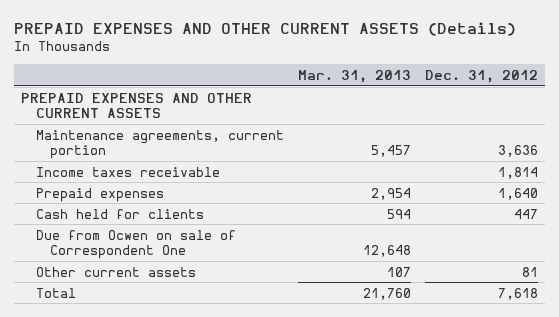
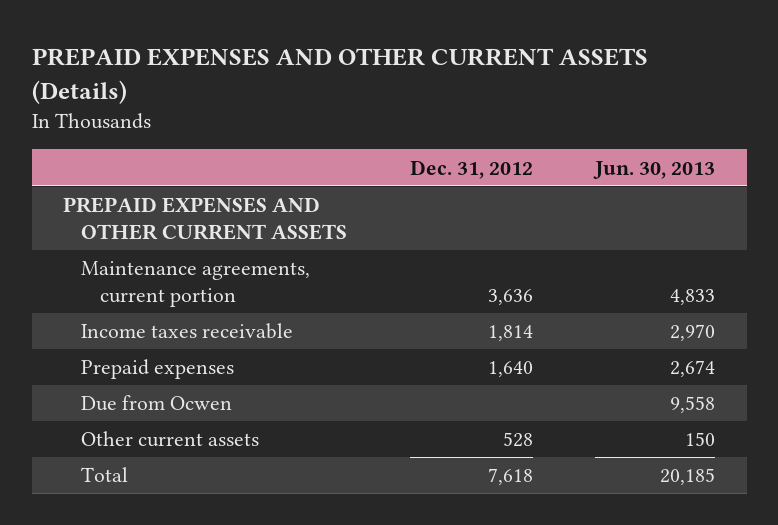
- | Mar. 31, 2013 | Dec. 31, 2012
+ | Dec. 31, 2012 | Jun. 30, 2013
- Cash held for clients | 594 | 447
- Due from Ocwen on sale of Correspondent One | 12,648 |
- Other current assets | 107 | 81
+ Due from Ocwen | | 9,558
+ Other current assets | 528 | 150

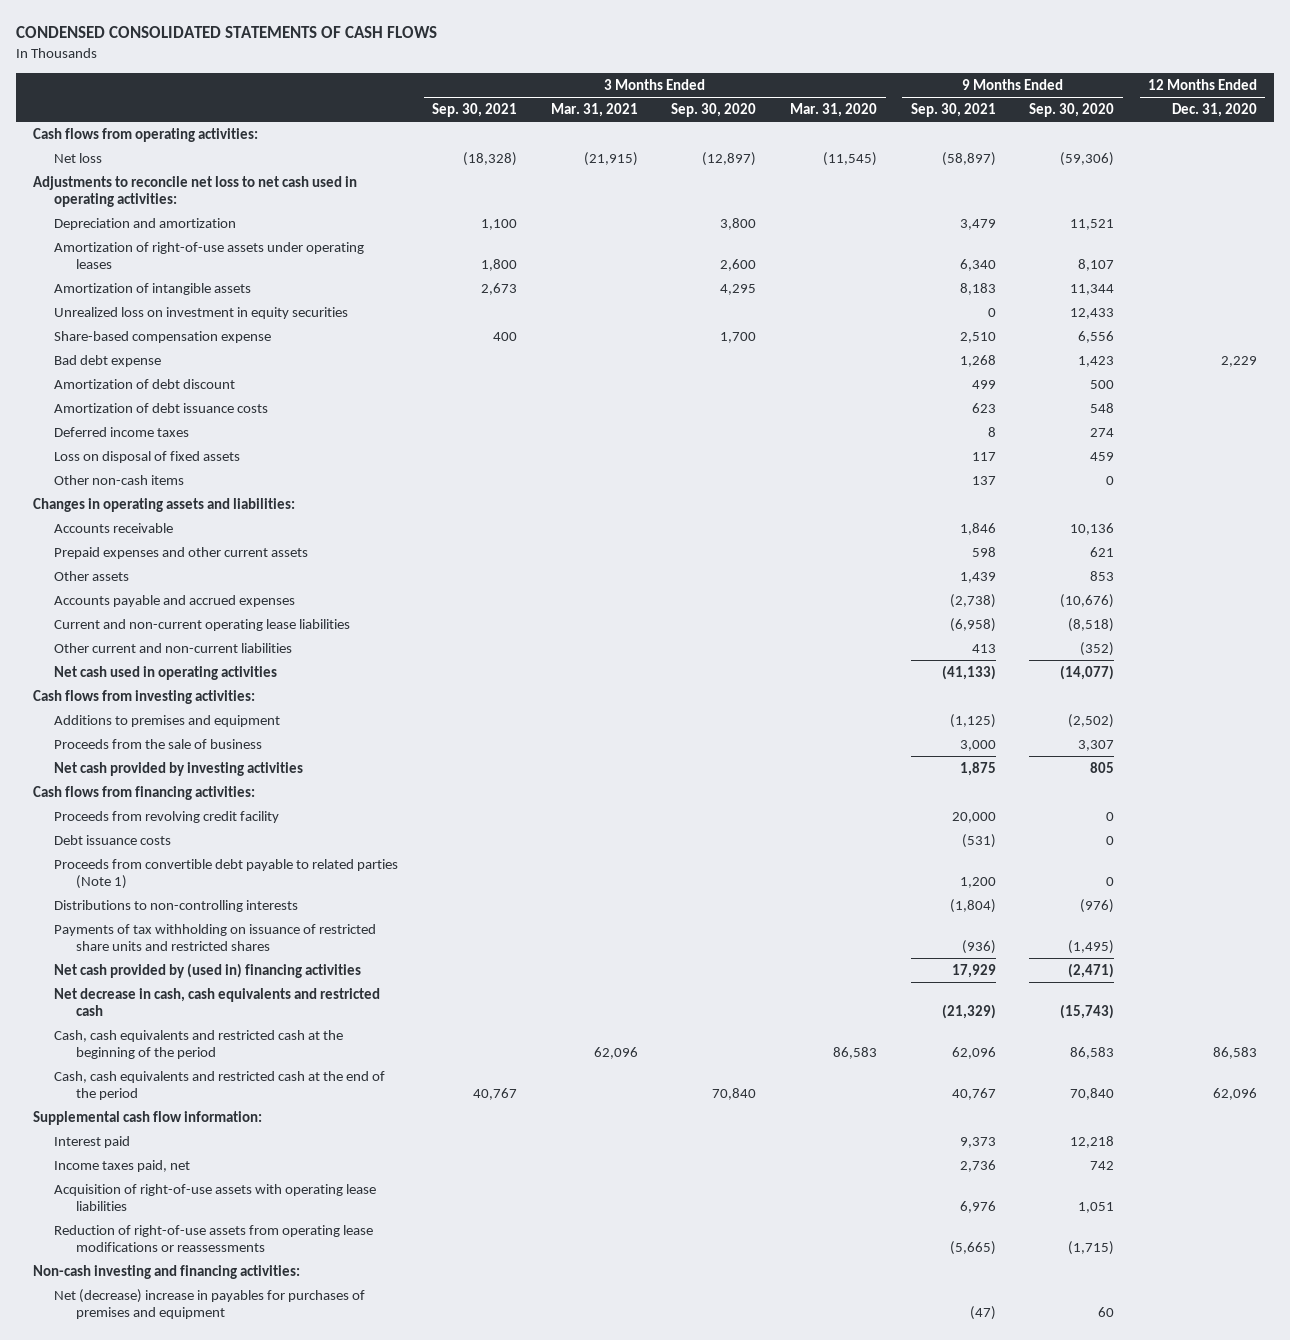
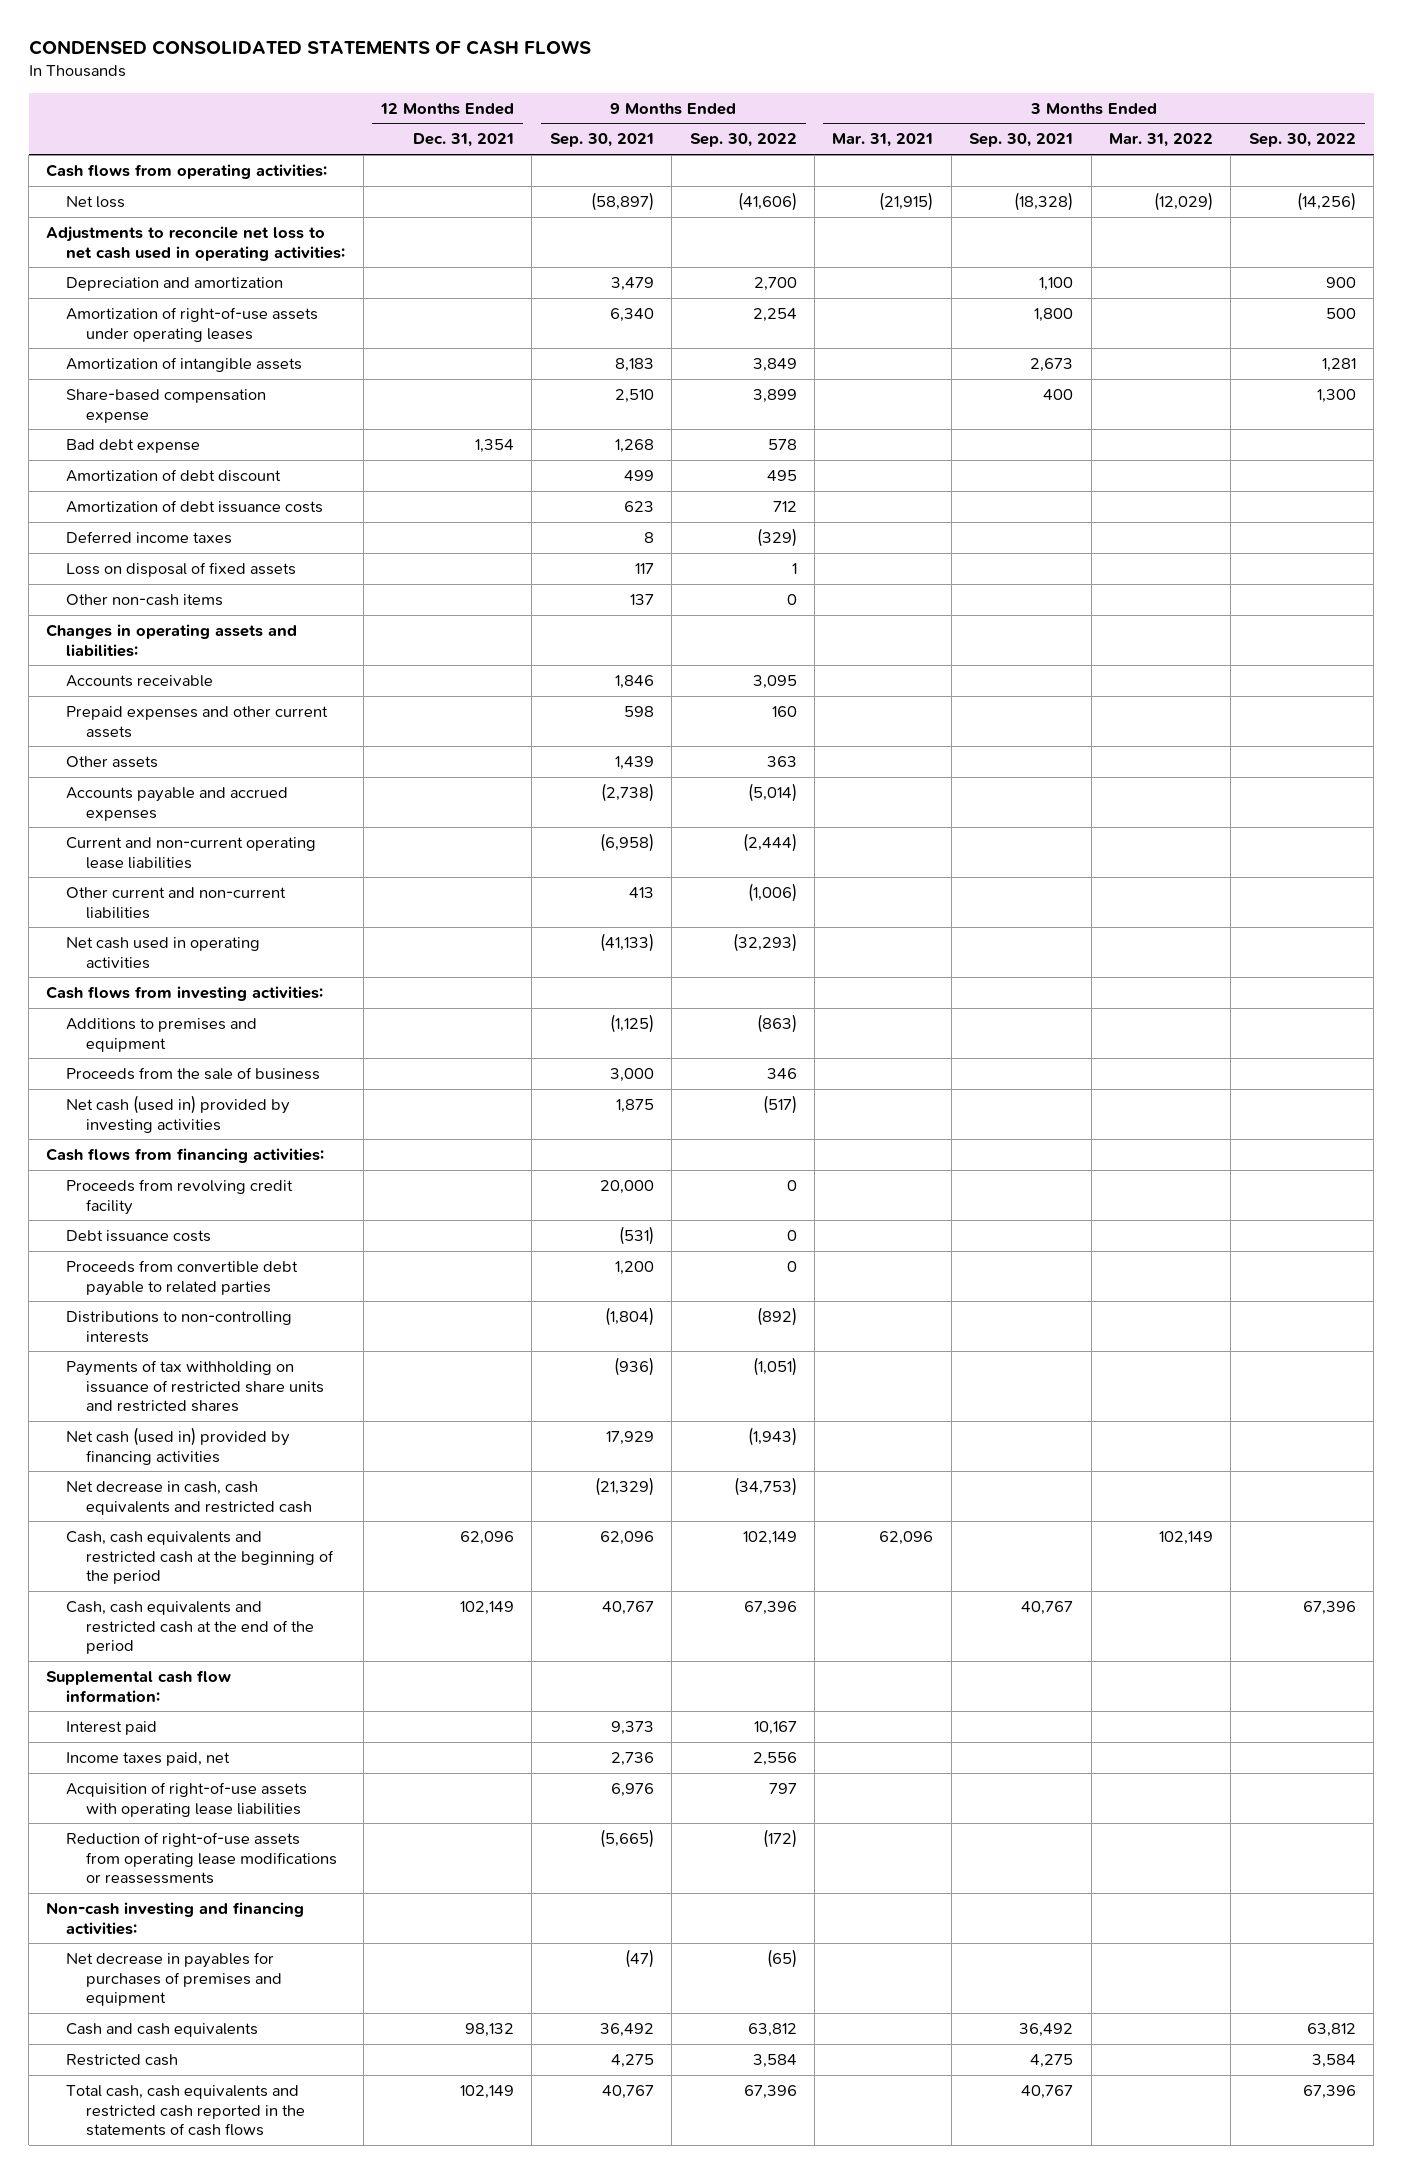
- | 3 Months Ended Sep. 30, 2021 | 3 Months Ended Mar. 31, 2021 | 3 Months Ended Sep. 30, 2020 | 3 Months Ended Mar. 31, 2020 | 9 Months Ended Sep. 30, 2021 | 9 Months Ended Sep. 30, 2020 | 12 Months Ended Dec. 31, 2020
+ | 12 Months Ended Dec. 31, 2021 | 9 Months Ended Sep. 30, 2021 | 9 Months Ended Sep. 30, 2022 | 3 Months Ended Mar. 31, 2021 | 3 Months Ended Sep. 30, 2021 | 3 Months Ended Mar. 31, 2022 | 3 Months Ended Sep. 30, 2022
- Unrealized loss on investment in equity securities | | | | | 0 | 12,433 |
- Net cash provided by investing activities | | | | | 1,875 | 805 |
+ Net cash (used in) provided by investing activities | | 1,875 | (517) | | | |
- Proceeds from convertible debt payable to related parties (Note 1) | | | | | 1,200 | 0 |
+ Proceeds from convertible debt payable to related parties | | 1,200 | 0 | | | |
- Net cash provided by (used in) financing activities | | | | | 17,929 | (2,471) |
+ Net cash (used in) provided by financing activities | | 17,929 | (1,943) | | | |
- Net (decrease) increase in payables for purchases of premises and equipment | | | | | (47) | 60 |
+ Net decrease in payables for purchases of premises and equipment | | (47) | (65) | | | |
+ Cash and cash equivalents | 98,132 | 36,492 | 63,812 | | 36,492 | | 63,812
+ Restricted cash | | 4,275 | 3,584 | | 4,275 | | 3,584
+ Total cash, cash equivalents and restricted cash reported in the statements of cash flows | 102,149 | 40,767 | 67,396 | | 40,767 | | 67,396

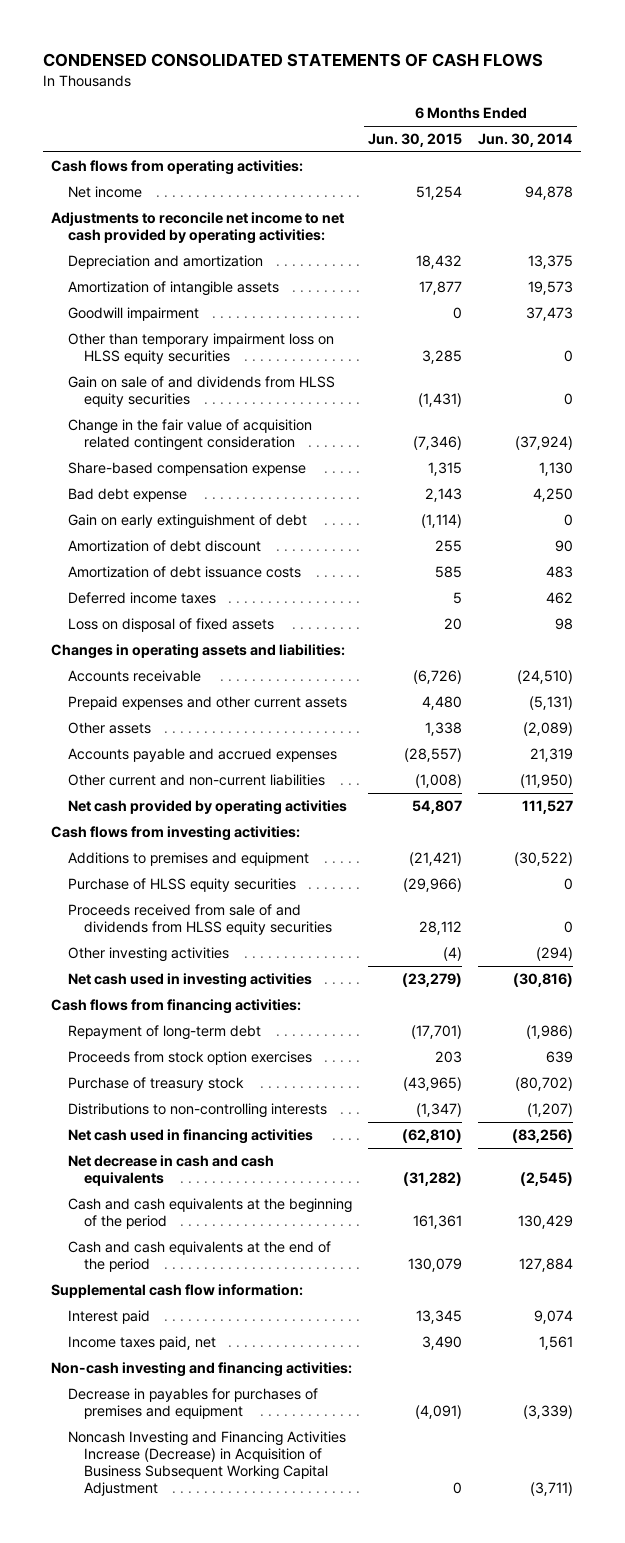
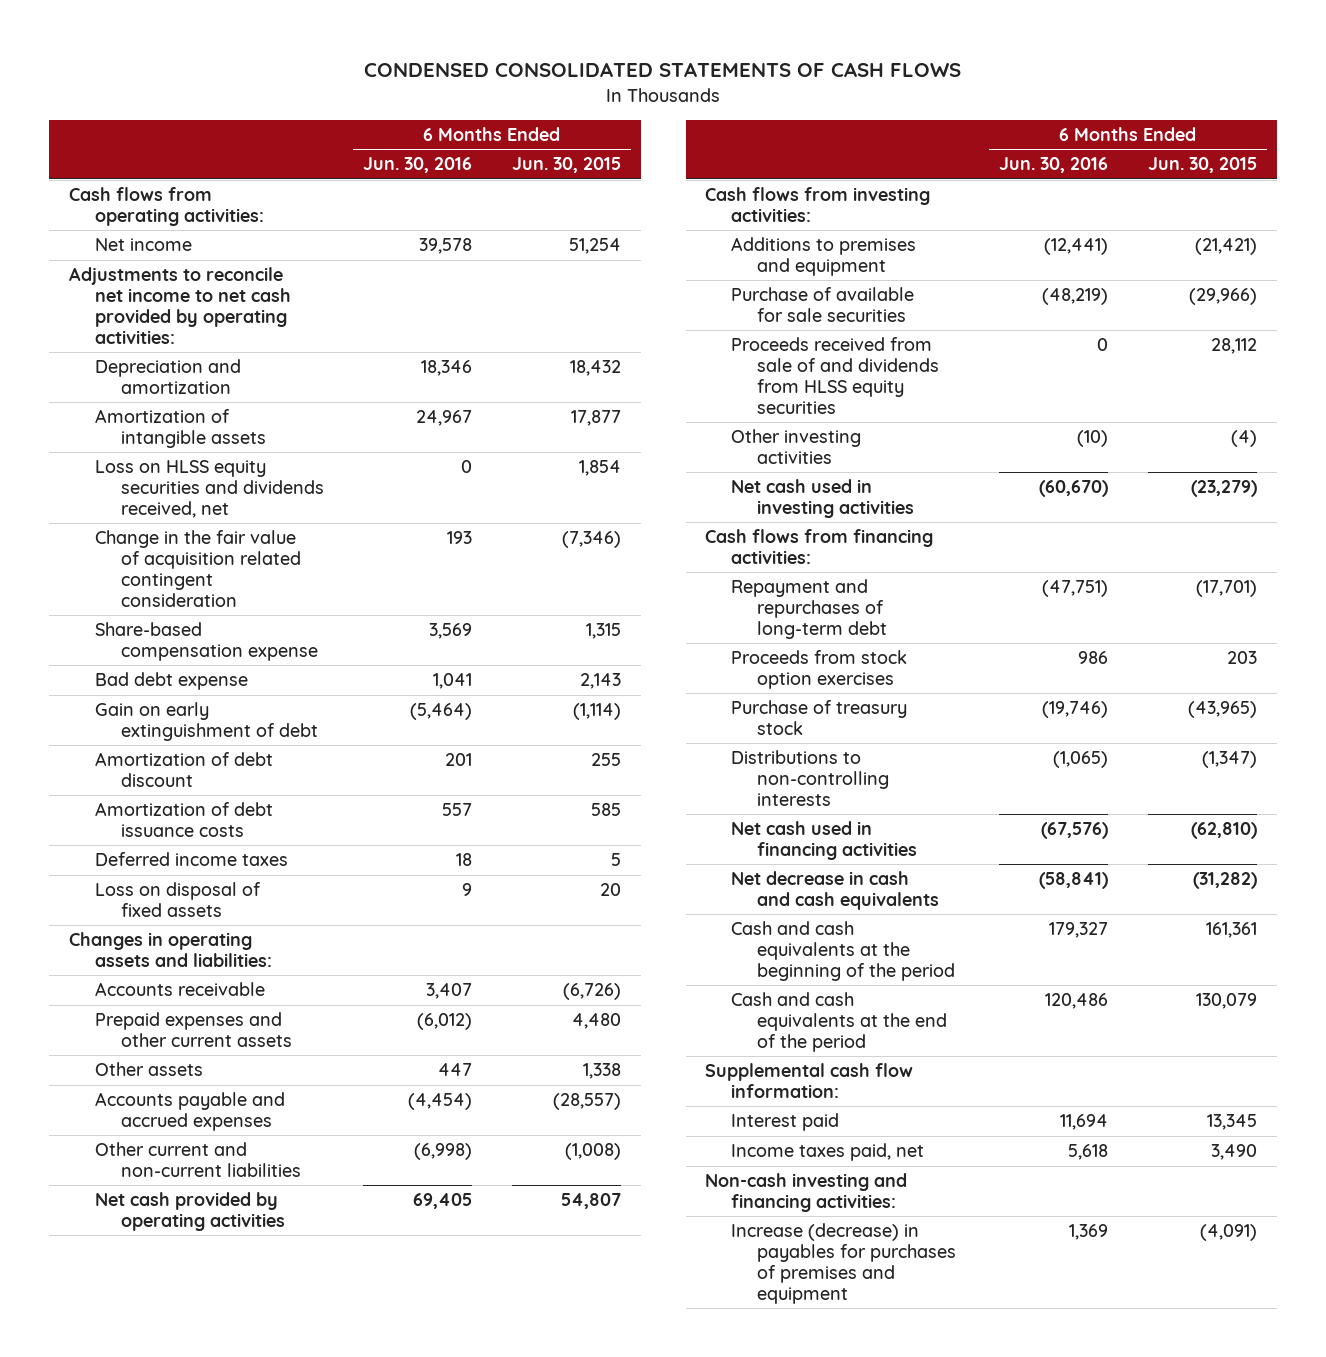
- | 6 Months Ended Jun. 30, 2015 | 6 Months Ended Jun. 30, 2014
+ | 6 Months Ended Jun. 30, 2016 | 6 Months Ended Jun. 30, 2015
- Goodwill impairment | 0 | 37,473
- Other than temporary impairment loss on HLSS equity securities | 3,285 | 0
- Gain on sale of and dividends from HLSS equity securities | (1,431) | 0
+ Loss on HLSS equity securities and dividends received, net | 0 | 1,854
- Purchase of HLSS equity securities | (29,966) | 0
+ Purchase of available for sale securities | (48,219) | (29,966)
- Repayment of long-term debt | (17,701) | (1,986)
+ Repayment and repurchases of long-term debt | (47,751) | (17,701)
- Decrease in payables for purchases of premises and equipment | (4,091) | (3,339)
- Noncash Investing and Financing Activities Increase (Decrease) in Acquisition of Business Subsequent Working Capital Adjustment | 0 | (3,711)
+ Increase (decrease) in payables for purchases of premises and equipment | 1,369 | (4,091)

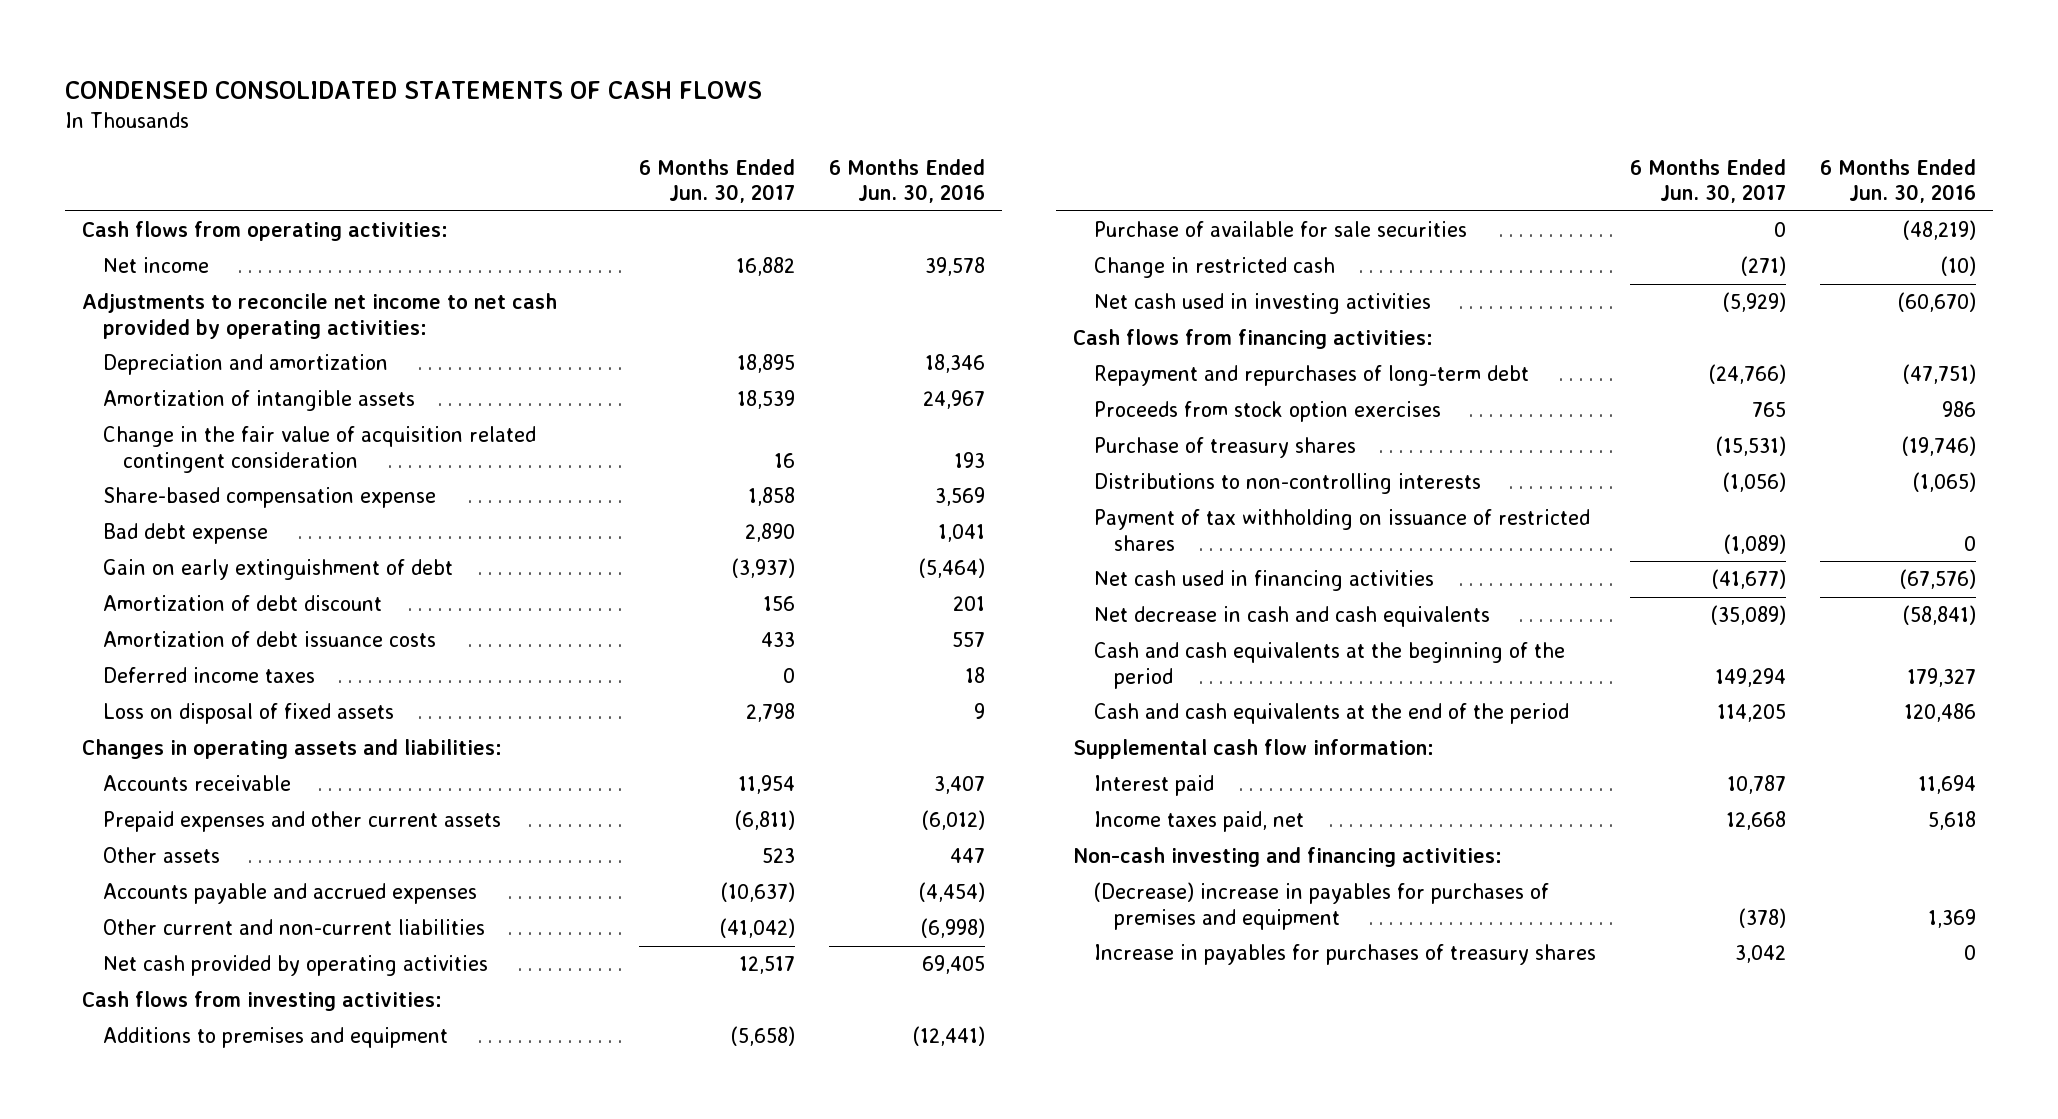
- | 6 Months Ended Jun. 30, 2016 | 6 Months Ended Jun. 30, 2015
+ | 6 Months Ended Jun. 30, 2017 | 6 Months Ended Jun. 30, 2016
- Loss on HLSS equity securities and dividends received, net | 0 | 1,854
- Proceeds received from sale of and dividends from HLSS equity securities | 0 | 28,112
- Other investing activities | (10) | (4)
+ Change in restricted cash | (271) | (10)
- Purchase of treasury stock | (19,746) | (43,965)
+ Purchase of treasury shares | (15,531) | (19,746)
+ Payment of tax withholding on issuance of restricted shares | (1,089) | 0
- Increase (decrease) in payables for purchases of premises and equipment | 1,369 | (4,091)
+ (Decrease) increase in payables for purchases of premises and equipment | (378) | 1,369
+ Increase in payables for purchases of treasury shares | 3,042 | 0

